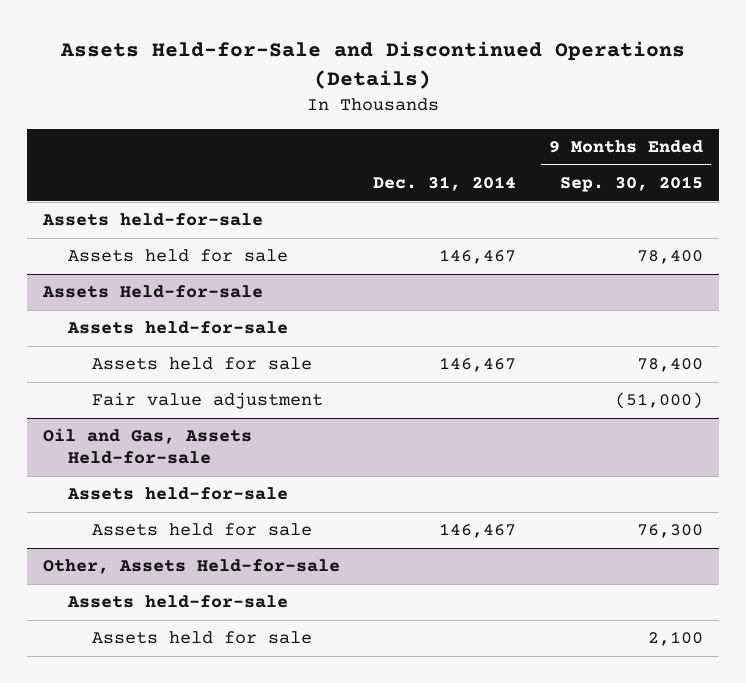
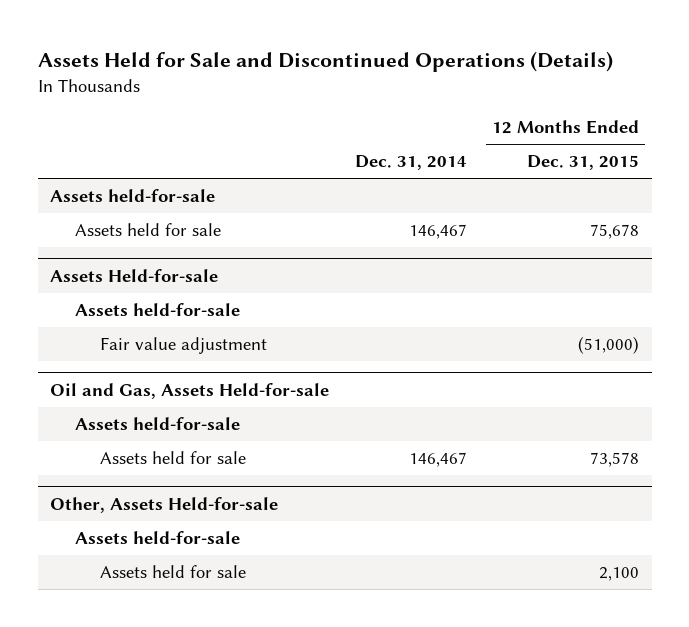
- Assets Held-for-Sale and Discontinued Operations (Details)
+ Assets Held for Sale and Discontinued Operations (Details)
- | Dec. 31, 2014 | 9 Months Ended Sep. 30, 2015
+ | Dec. 31, 2014 | 12 Months Ended Dec. 31, 2015
@ Assets Held-for-sale
- Assets held for sale | 146,467 | 78,400

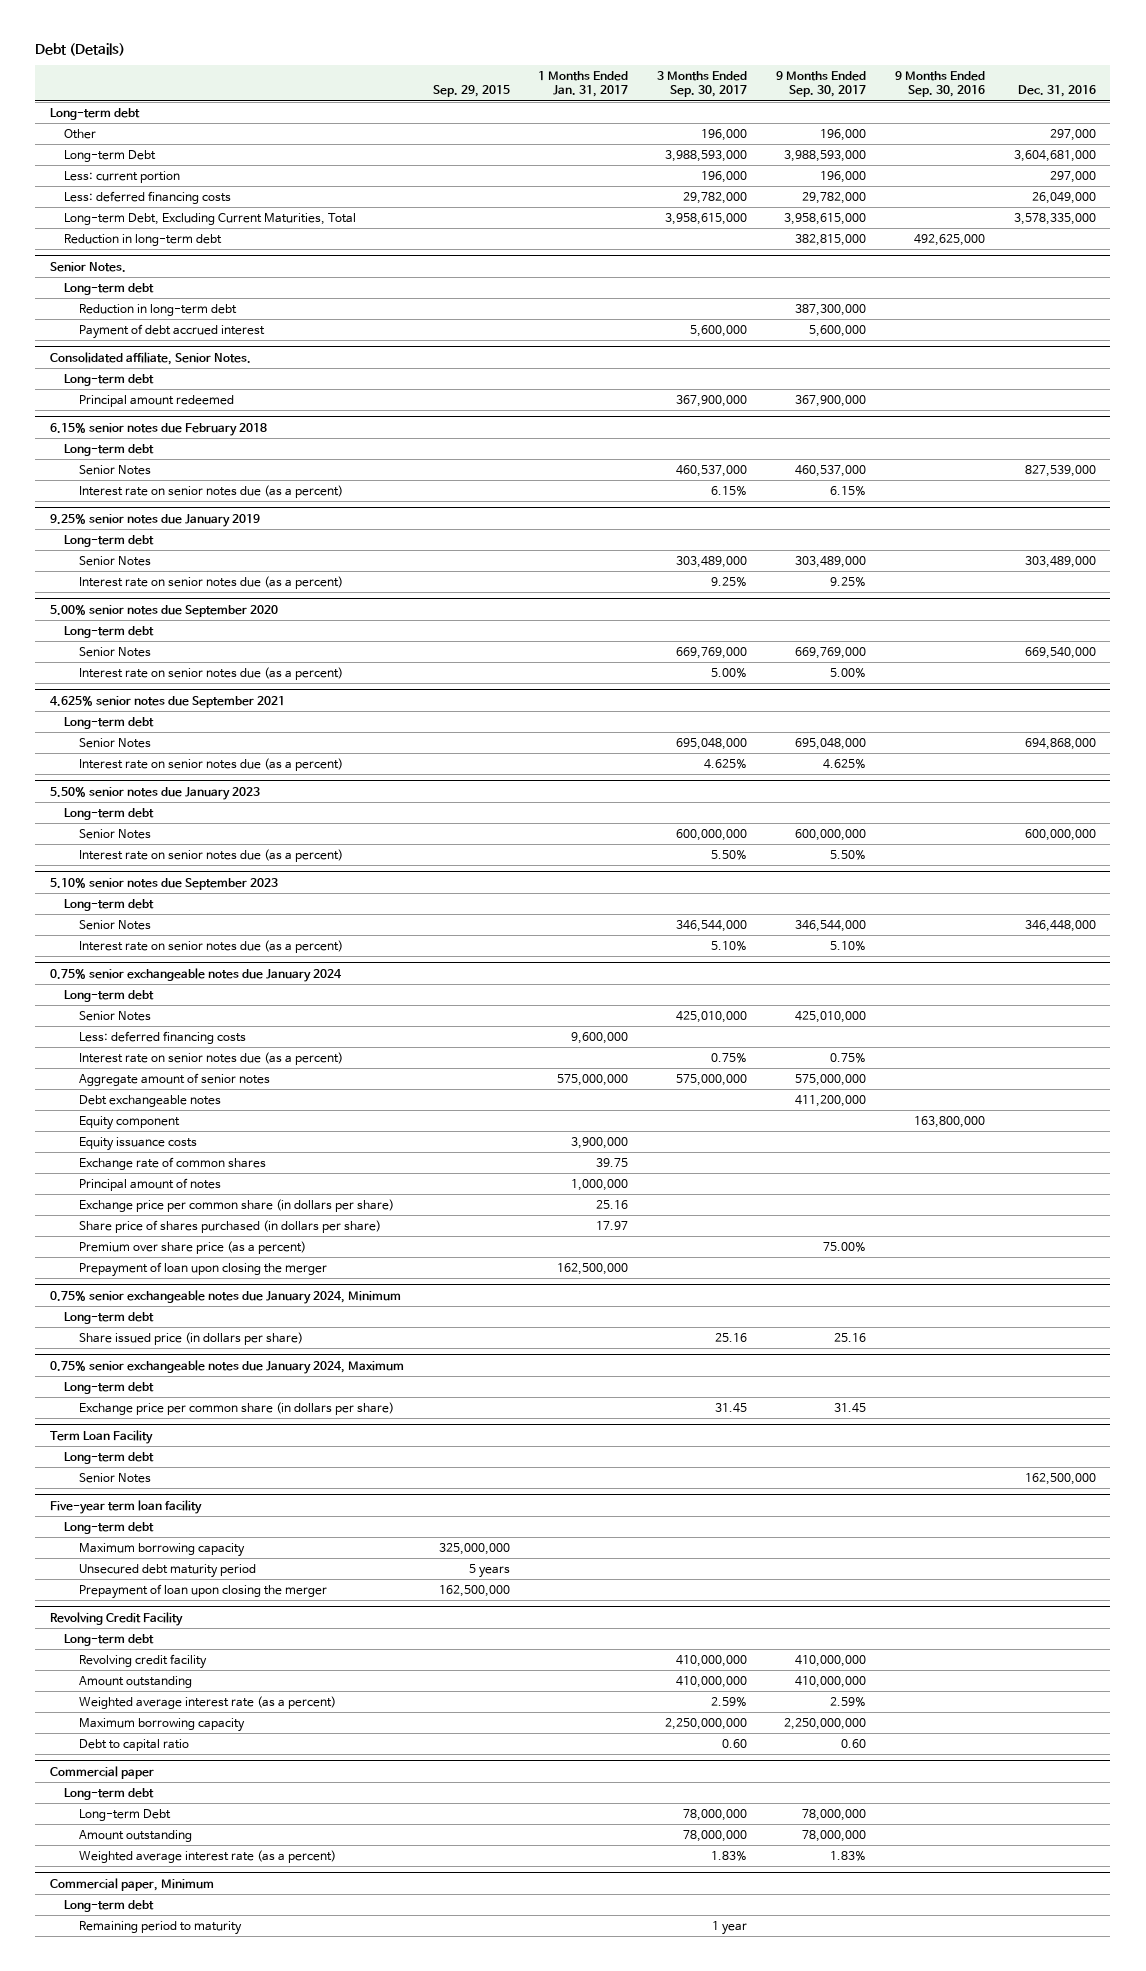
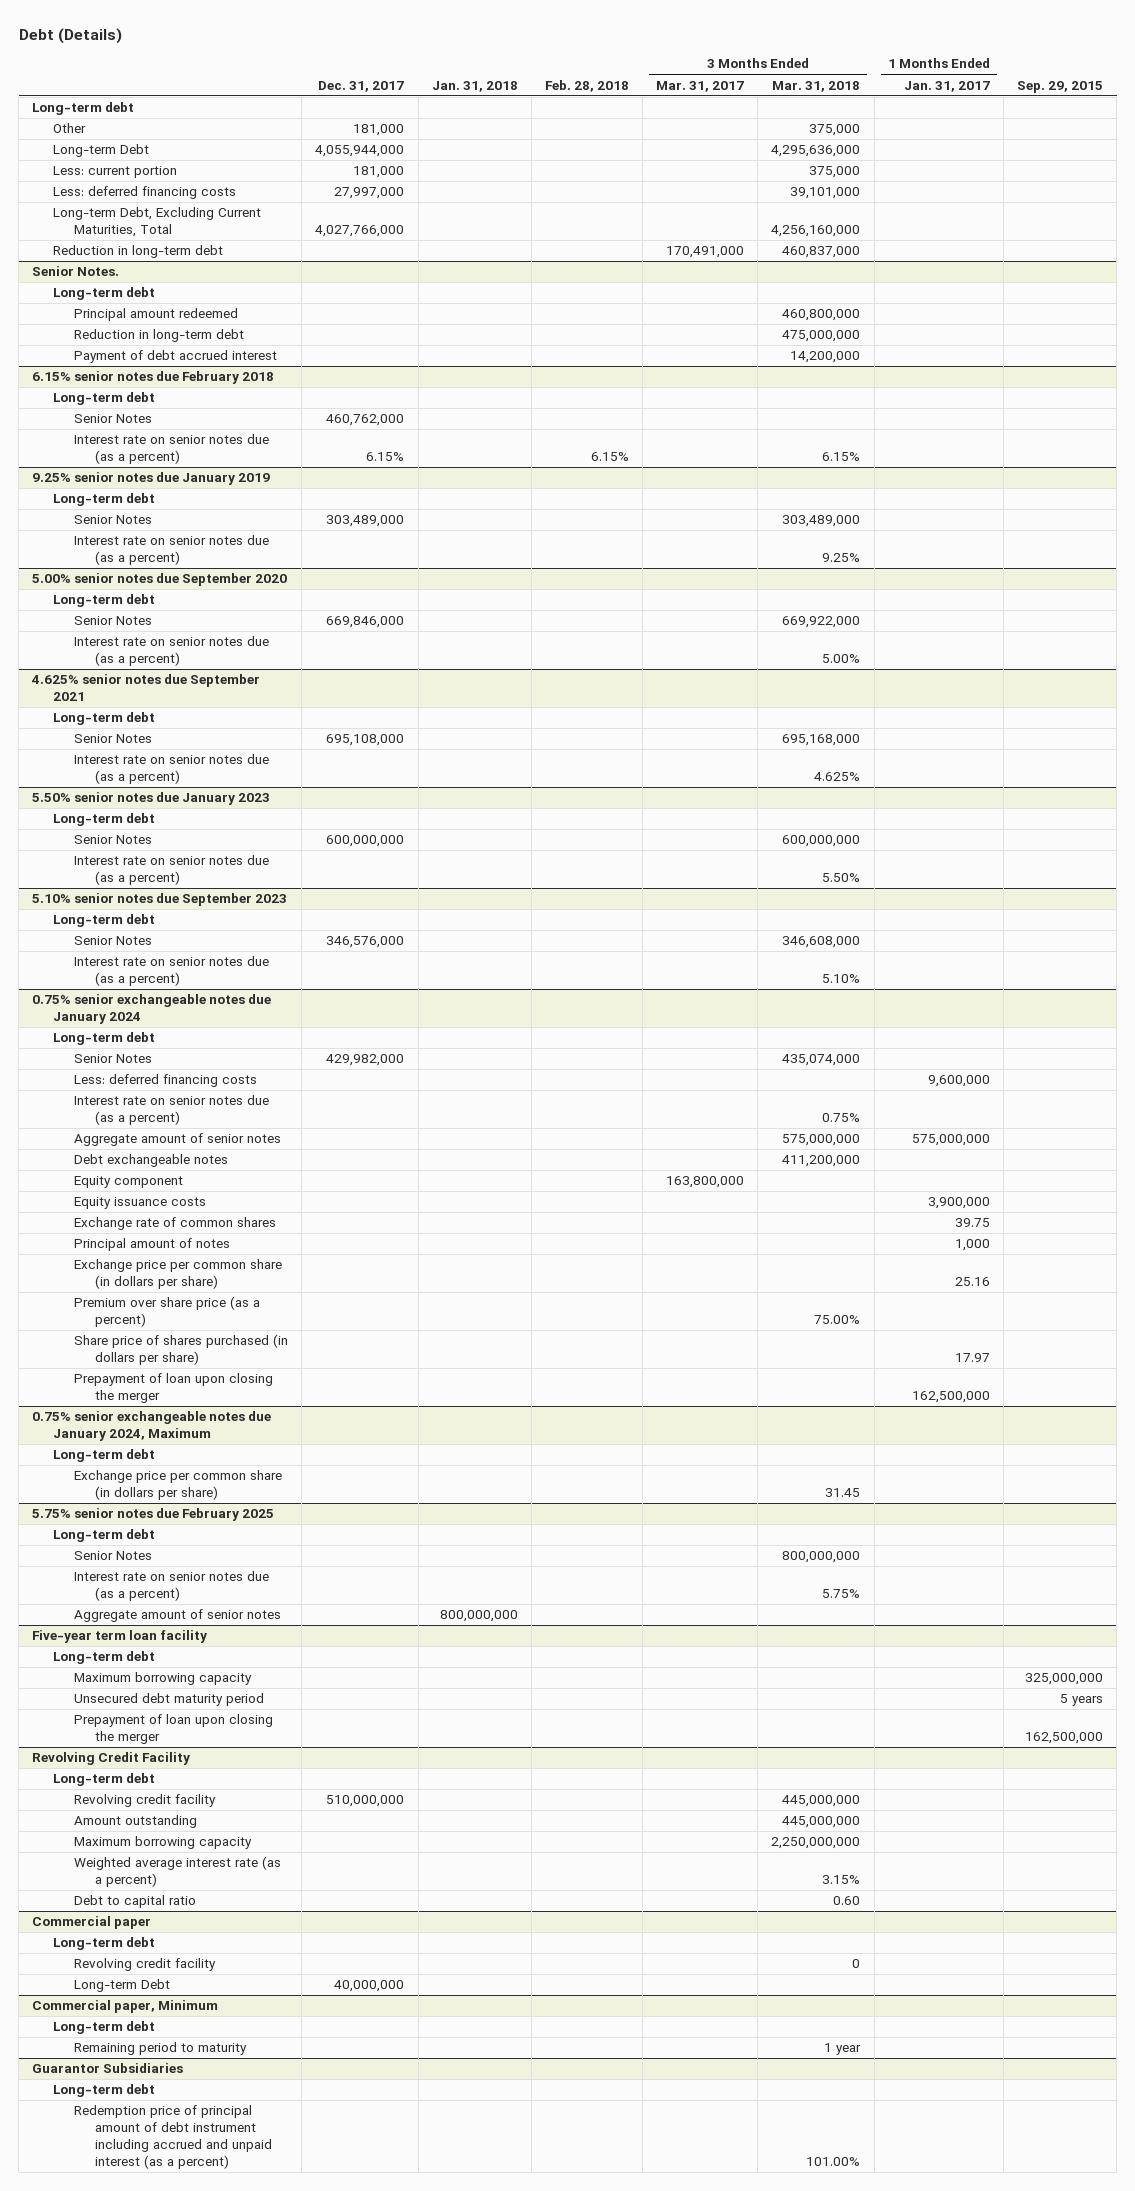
- | Sep. 29, 2015 | 1 Months Ended Jan. 31, 2017 | 3 Months Ended Sep. 30, 2017 | 9 Months Ended Sep. 30, 2017 | 9 Months Ended Sep. 30, 2016 | Dec. 31, 2016
+ | Dec. 31, 2017 | Jan. 31, 2018 | Feb. 28, 2018 | 3 Months Ended Mar. 31, 2017 | 3 Months Ended Mar. 31, 2018 | 1 Months Ended Jan. 31, 2017 | Sep. 29, 2015
@ Senior Notes.
+ Principal amount redeemed | | | | | 460,800,000 | |
- Consolidated affiliate, Senior Notes.
- Long-term debt
- Principal amount redeemed | | | 367,900,000 | 367,900,000 | |
@ 0.75% senior exchangeable notes due January 2024
- Principal amount of notes | | 1,000,000 | | | |
+ Principal amount of notes | | | | | | 1,000 |
moved down: Share price of shares purchased (in dollars per share) | | | | | | 17.97 |
- 0.75% senior exchangeable notes due January 2024, Minimum
- Long-term debt
- Share issued price (in dollars per share) | | | 25.16 | 25.16 | |
- Term Loan Facility
- Long-term debt
- Senior Notes | | | | | | 162,500,000
+ 5.75% senior notes due February 2025
+ Long-term debt
+ Senior Notes | | | | | 800,000,000 | |
+ Interest rate on senior notes due (as a percent) | | | | | 5.75% | |
+ Aggregate amount of senior notes | | 800,000,000 | | | | |
@ Revolving Credit Facility
moved down: Weighted average interest rate (as a percent) | | | | | 3.15% | |
@ Commercial paper
+ Revolving credit facility | | | | | 0 | |
- Amount outstanding | | | 78,000,000 | 78,000,000 | |
- Weighted average interest rate (as a percent) | | | 1.83% | 1.83% | |
+ Guarantor Subsidiaries
+ Long-term debt
+ Redemption price of principal amount of debt instrument including accrued and unpaid interest (as a percent) | | | | | 101.00% | |

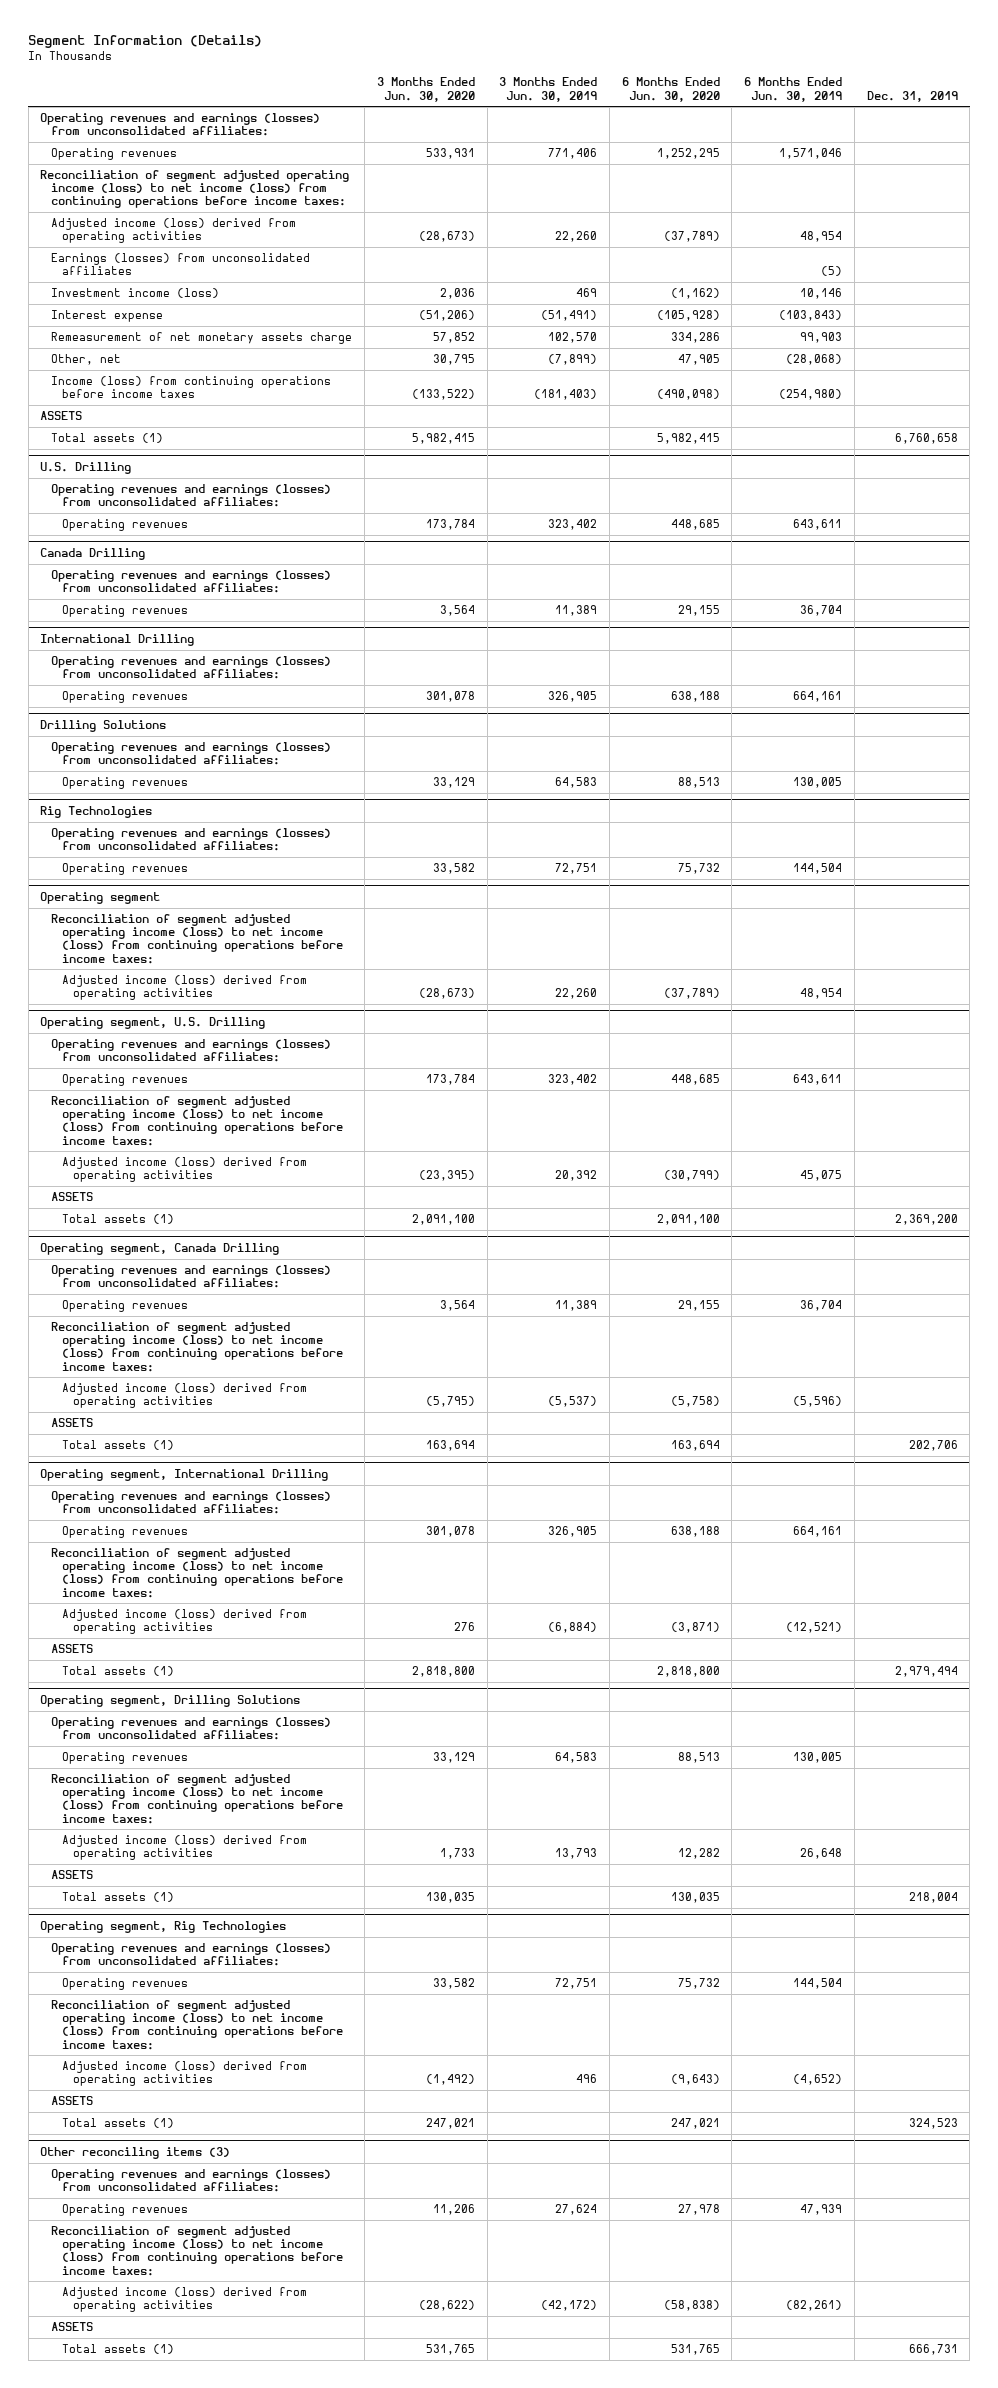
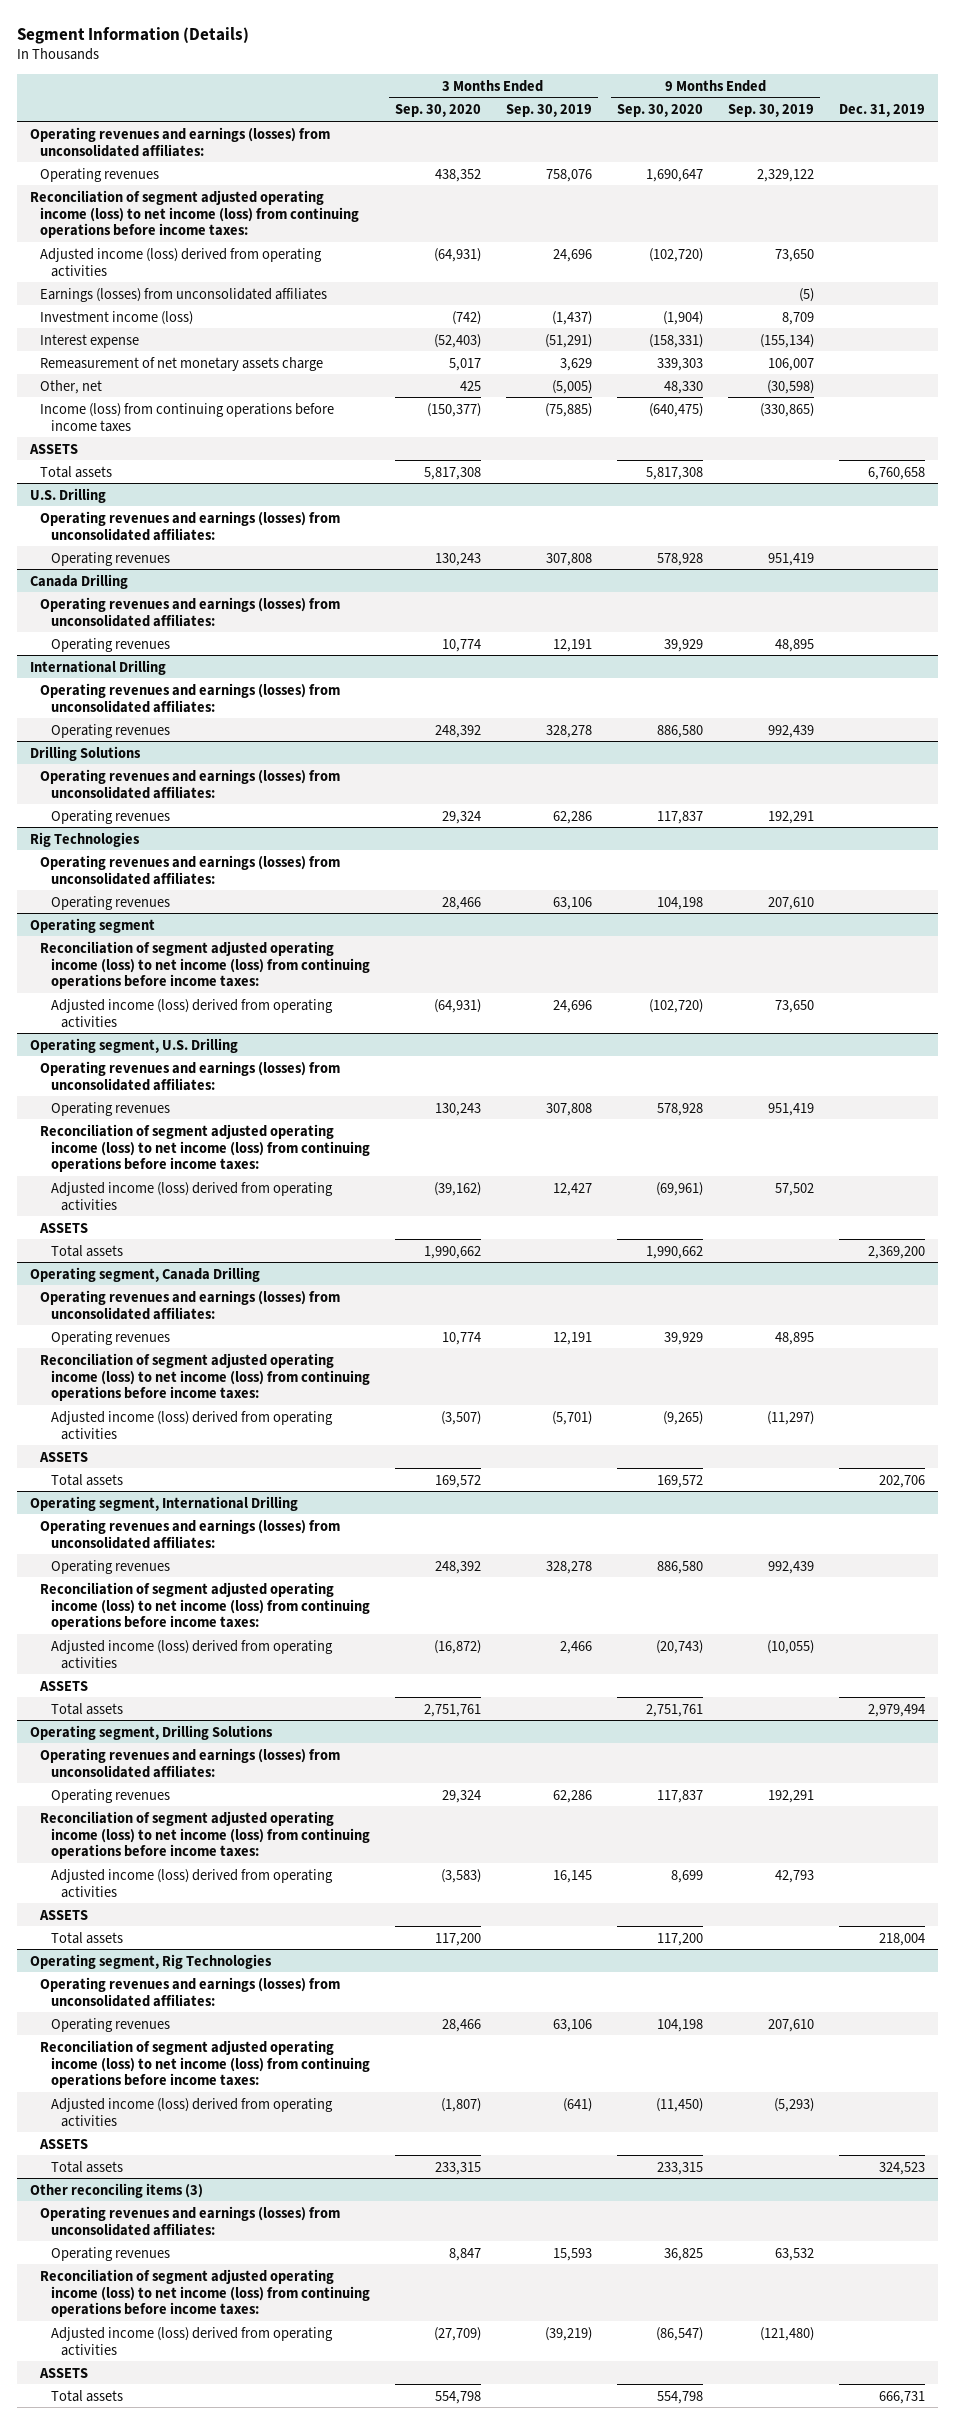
- | 3 Months Ended Jun. 30, 2020 | 3 Months Ended Jun. 30, 2019 | 6 Months Ended Jun. 30, 2020 | 6 Months Ended Jun. 30, 2019 | Dec. 31, 2019
+ | 3 Months Ended Sep. 30, 2020 | 3 Months Ended Sep. 30, 2019 | 9 Months Ended Sep. 30, 2020 | 9 Months Ended Sep. 30, 2019 | Dec. 31, 2019
- Total assets (1) | 5,982,415 | | 5,982,415 | | 6,760,658
+ Total assets | 5,817,308 | | 5,817,308 | | 6,760,658
@ Operating segment, U.S. Drilling
- Total assets (1) | 2,091,100 | | 2,091,100 | | 2,369,200
+ Total assets | 1,990,662 | | 1,990,662 | | 2,369,200
@ Operating segment, Canada Drilling
- Total assets (1) | 163,694 | | 163,694 | | 202,706
+ Total assets | 169,572 | | 169,572 | | 202,706
@ Operating segment, International Drilling
- Total assets (1) | 2,818,800 | | 2,818,800 | | 2,979,494
+ Total assets | 2,751,761 | | 2,751,761 | | 2,979,494
@ Operating segment, Drilling Solutions
- Total assets (1) | 130,035 | | 130,035 | | 218,004
+ Total assets | 117,200 | | 117,200 | | 218,004
@ Operating segment, Rig Technologies
- Total assets (1) | 247,021 | | 247,021 | | 324,523
+ Total assets | 233,315 | | 233,315 | | 324,523
@ Other reconciling items (3)
- Total assets (1) | 531,765 | | 531,765 | | 666,731
+ Total assets | 554,798 | | 554,798 | | 666,731

